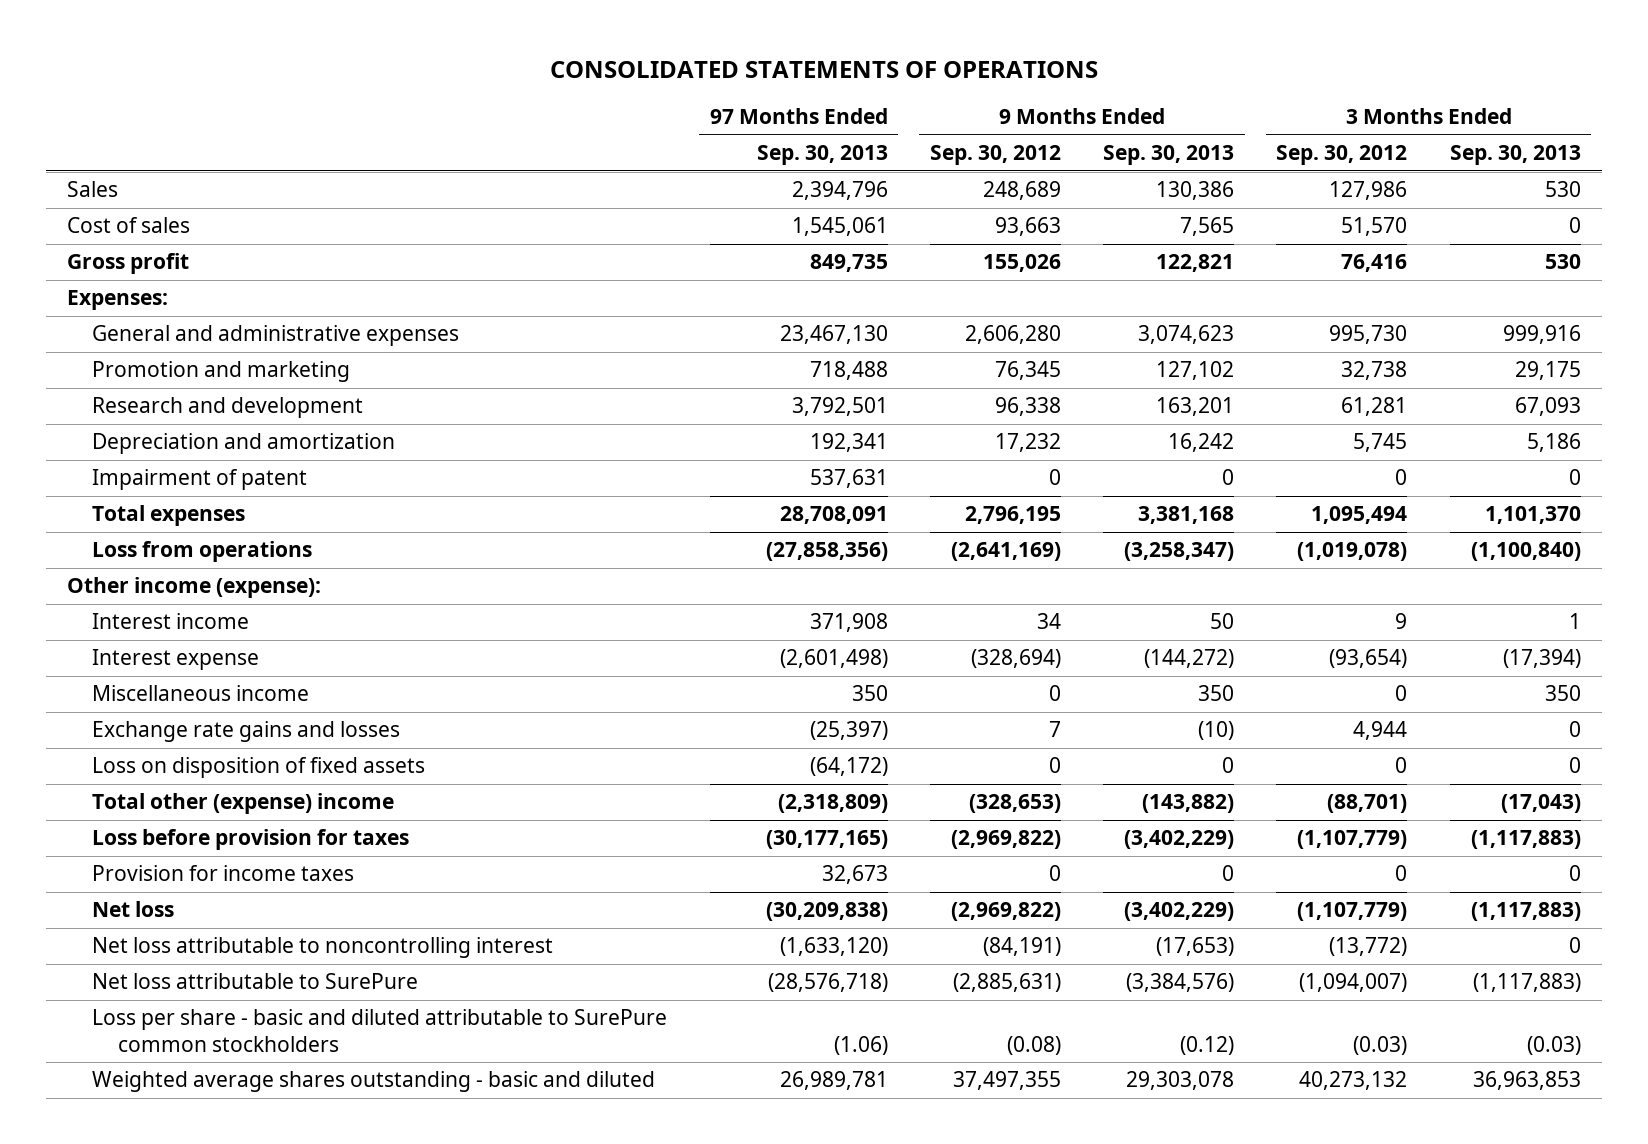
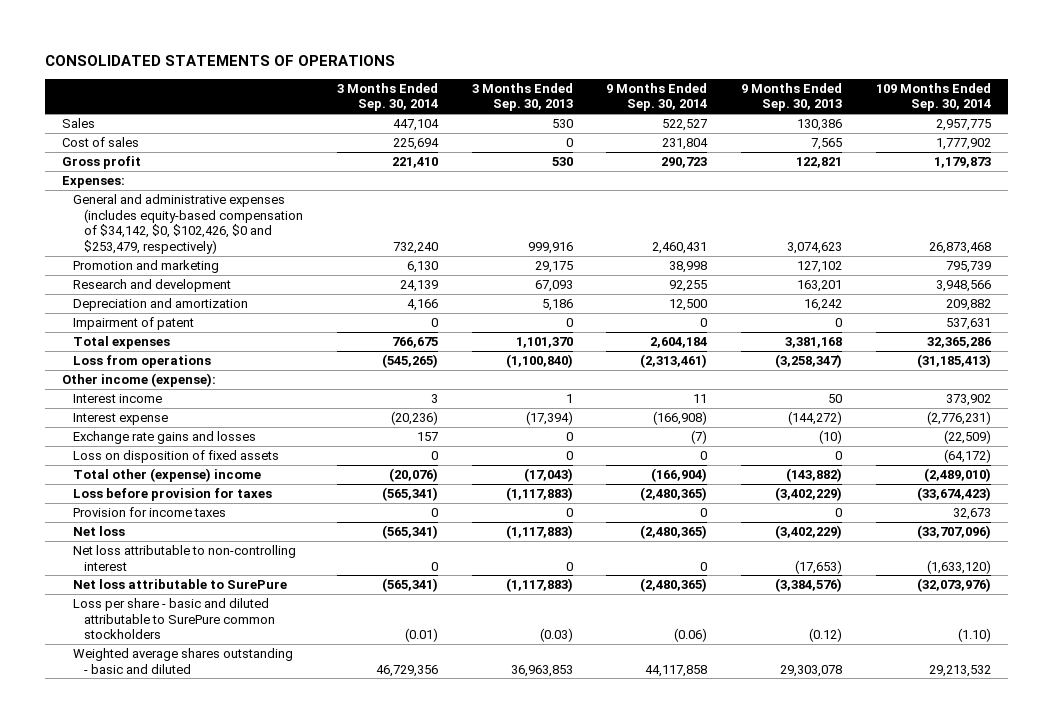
- | 97 Months Ended Sep. 30, 2013 | 9 Months Ended Sep. 30, 2012 | 9 Months Ended Sep. 30, 2013 | 3 Months Ended Sep. 30, 2012 | 3 Months Ended Sep. 30, 2013
+ | 3 Months Ended Sep. 30, 2014 | 3 Months Ended Sep. 30, 2013 | 9 Months Ended Sep. 30, 2014 | 9 Months Ended Sep. 30, 2013 | 109 Months Ended Sep. 30, 2014
- General and administrative expenses | 23,467,130 | 2,606,280 | 3,074,623 | 995,730 | 999,916
+ General and administrative expenses (includes equity-based compensation of $34,142, $0, $102,426, $0 and $253,479, respectively) | 732,240 | 999,916 | 2,460,431 | 3,074,623 | 26,873,468
- Miscellaneous income | 350 | 0 | 350 | 0 | 350
- Net loss attributable to noncontrolling interest | (1,633,120) | (84,191) | (17,653) | (13,772) | 0
+ Net loss attributable to non-controlling interest | 0 | 0 | 0 | (17,653) | (1,633,120)

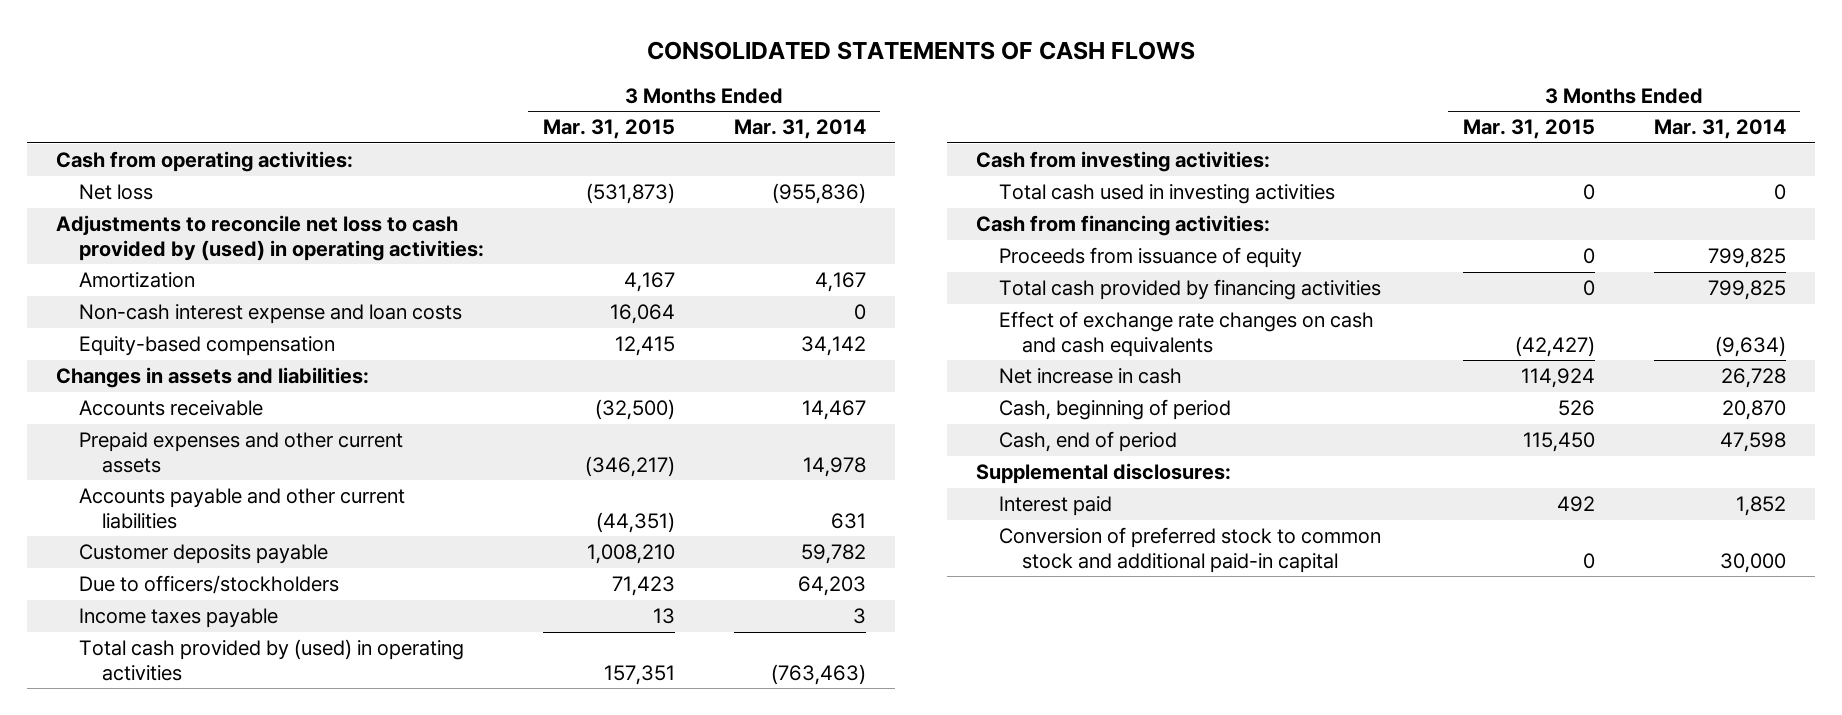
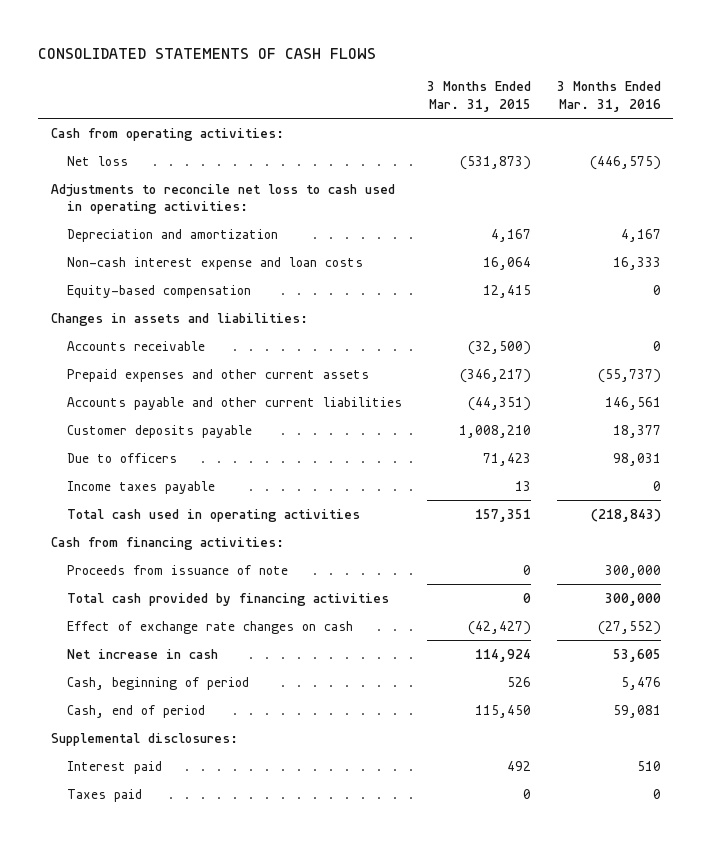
- | 3 Months Ended Mar. 31, 2015 | 3 Months Ended Mar. 31, 2014
+ | 3 Months Ended Mar. 31, 2015 | 3 Months Ended Mar. 31, 2016
- Adjustments to reconcile net loss to cash provided by (used) in operating activities:
- Amortization | 4,167 | 4,167
+ Adjustments to reconcile net loss to cash used in operating activities:
+ Depreciation and amortization | 4,167 | 4,167
- Due to officers/stockholders | 71,423 | 64,203
+ Due to officers | 71,423 | 98,031
- Total cash provided by (used) in operating activities | 157,351 | (763,463)
- Cash from investing activities:
- Total cash used in investing activities | 0 | 0
+ Total cash used in operating activities | 157,351 | (218,843)
- Proceeds from issuance of equity | 0 | 799,825
+ Proceeds from issuance of note | 0 | 300,000
- Effect of exchange rate changes on cash and cash equivalents | (42,427) | (9,634)
+ Effect of exchange rate changes on cash | (42,427) | (27,552)
- Conversion of preferred stock to common stock and additional paid-in capital | 0 | 30,000
+ Taxes paid | 0 | 0

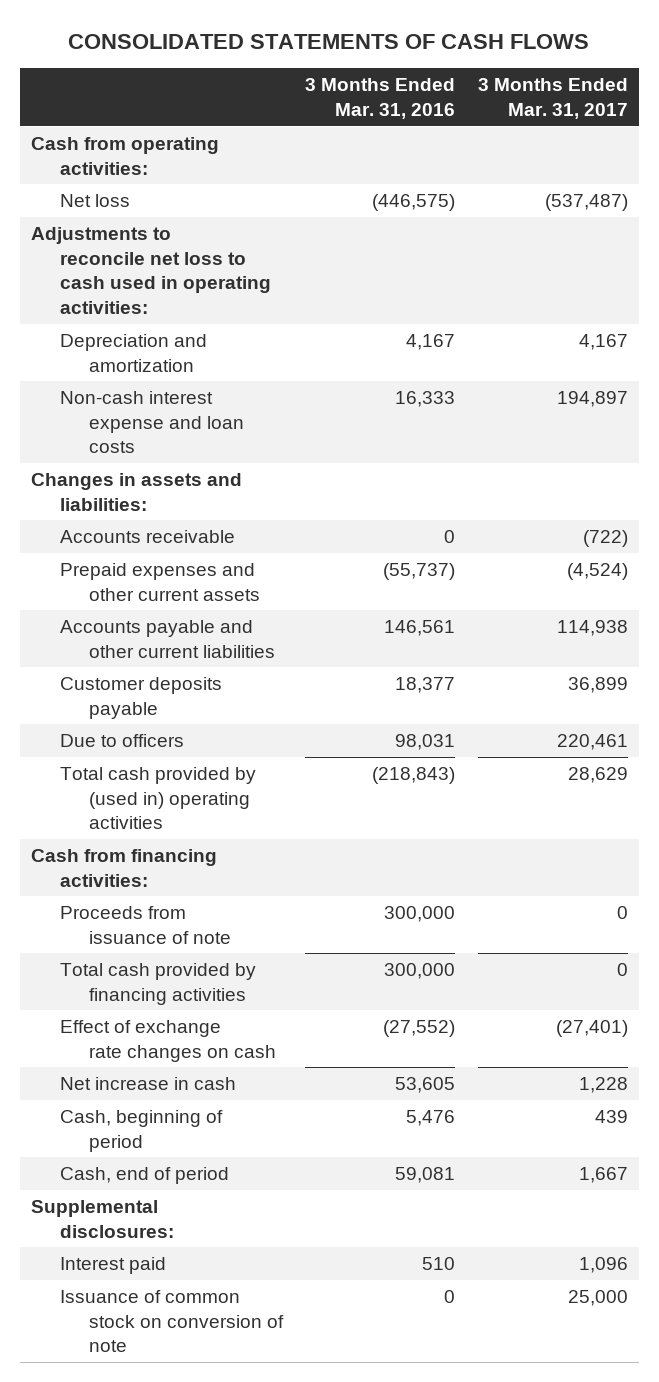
- | 3 Months Ended Mar. 31, 2015 | 3 Months Ended Mar. 31, 2016
+ | 3 Months Ended Mar. 31, 2016 | 3 Months Ended Mar. 31, 2017
- Equity-based compensation | 12,415 | 0
- Income taxes payable | 13 | 0
- Total cash used in operating activities | 157,351 | (218,843)
+ Total cash provided by (used in) operating activities | (218,843) | 28,629
- Taxes paid | 0 | 0
+ Issuance of common stock on conversion of note | 0 | 25,000

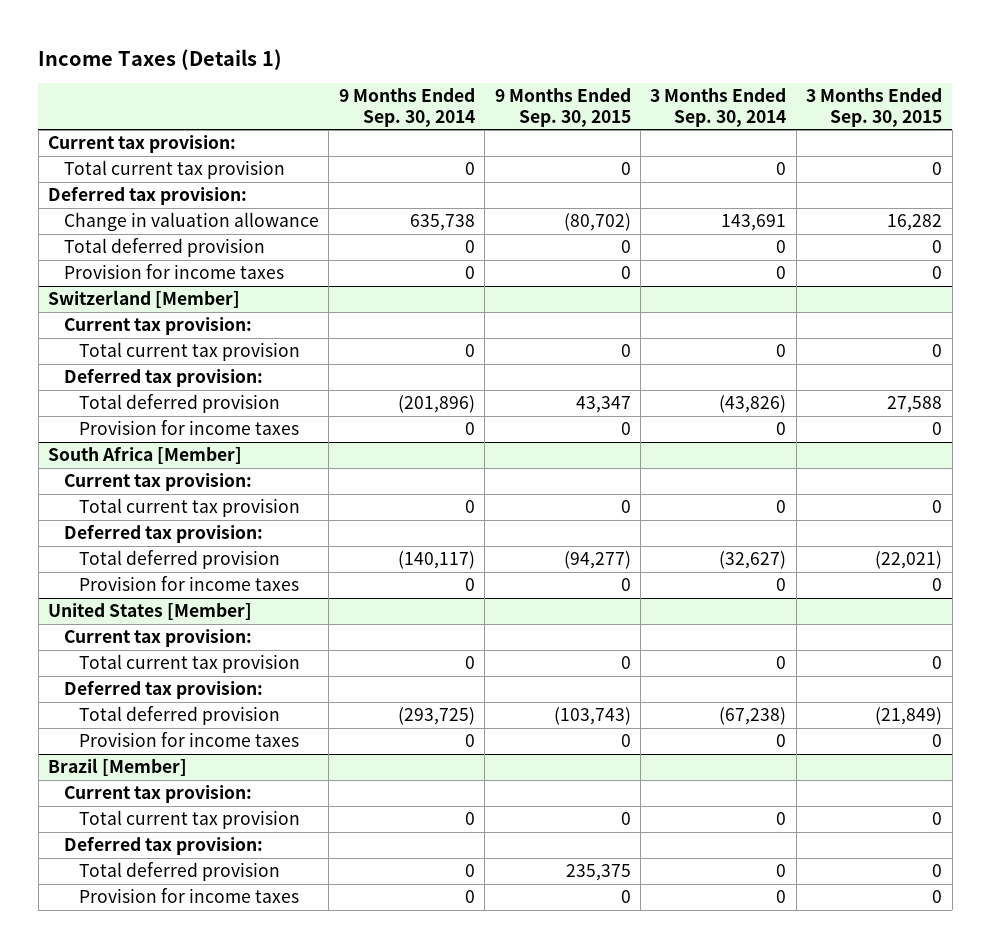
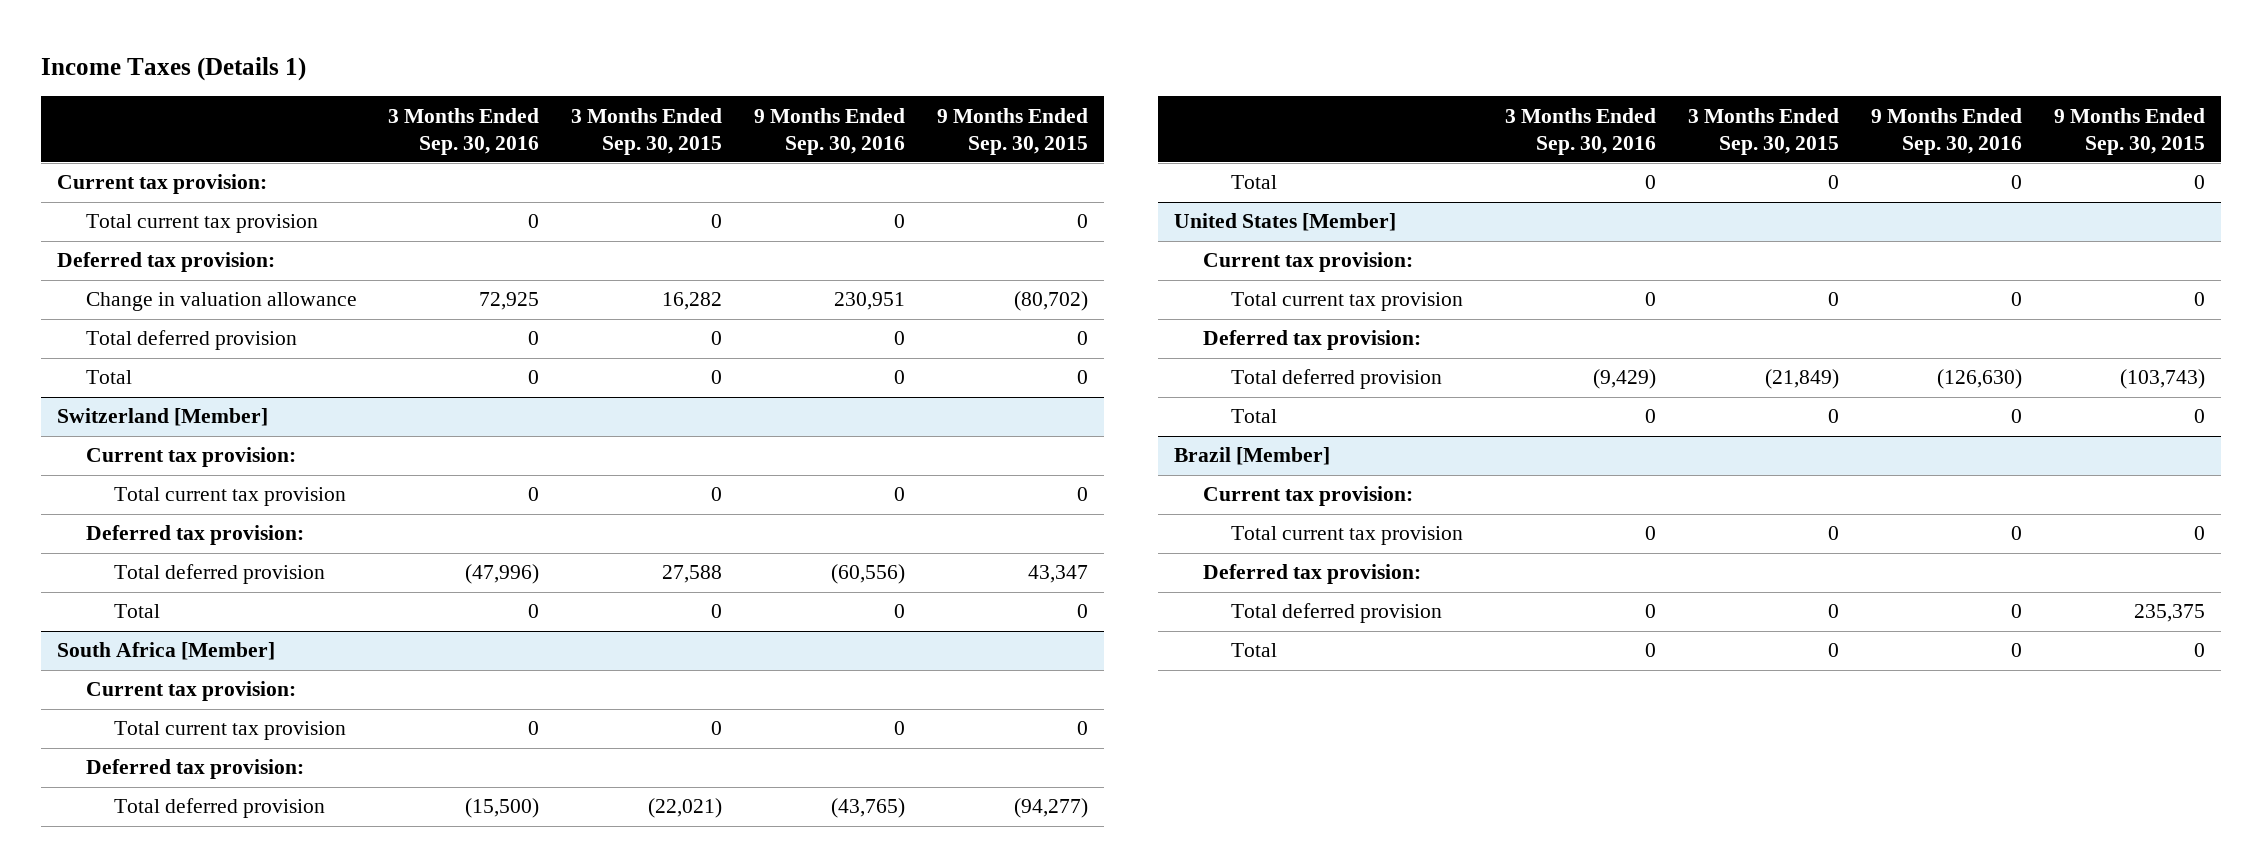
- | 9 Months Ended Sep. 30, 2014 | 9 Months Ended Sep. 30, 2015 | 3 Months Ended Sep. 30, 2014 | 3 Months Ended Sep. 30, 2015
+ | 3 Months Ended Sep. 30, 2016 | 3 Months Ended Sep. 30, 2015 | 9 Months Ended Sep. 30, 2016 | 9 Months Ended Sep. 30, 2015
- Provision for income taxes | 0 | 0 | 0 | 0
+ Total | 0 | 0 | 0 | 0
@ Switzerland [Member]
- Provision for income taxes | 0 | 0 | 0 | 0
+ Total | 0 | 0 | 0 | 0
@ South Africa [Member]
- Provision for income taxes | 0 | 0 | 0 | 0
+ Total | 0 | 0 | 0 | 0
@ United States [Member]
- Provision for income taxes | 0 | 0 | 0 | 0
+ Total | 0 | 0 | 0 | 0
@ Brazil [Member]
- Provision for income taxes | 0 | 0 | 0 | 0
+ Total | 0 | 0 | 0 | 0

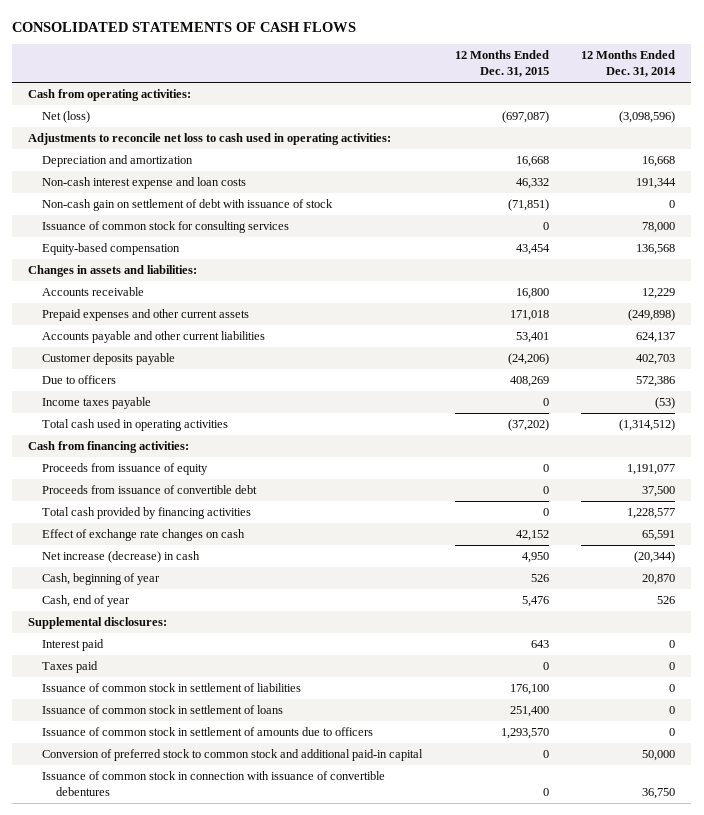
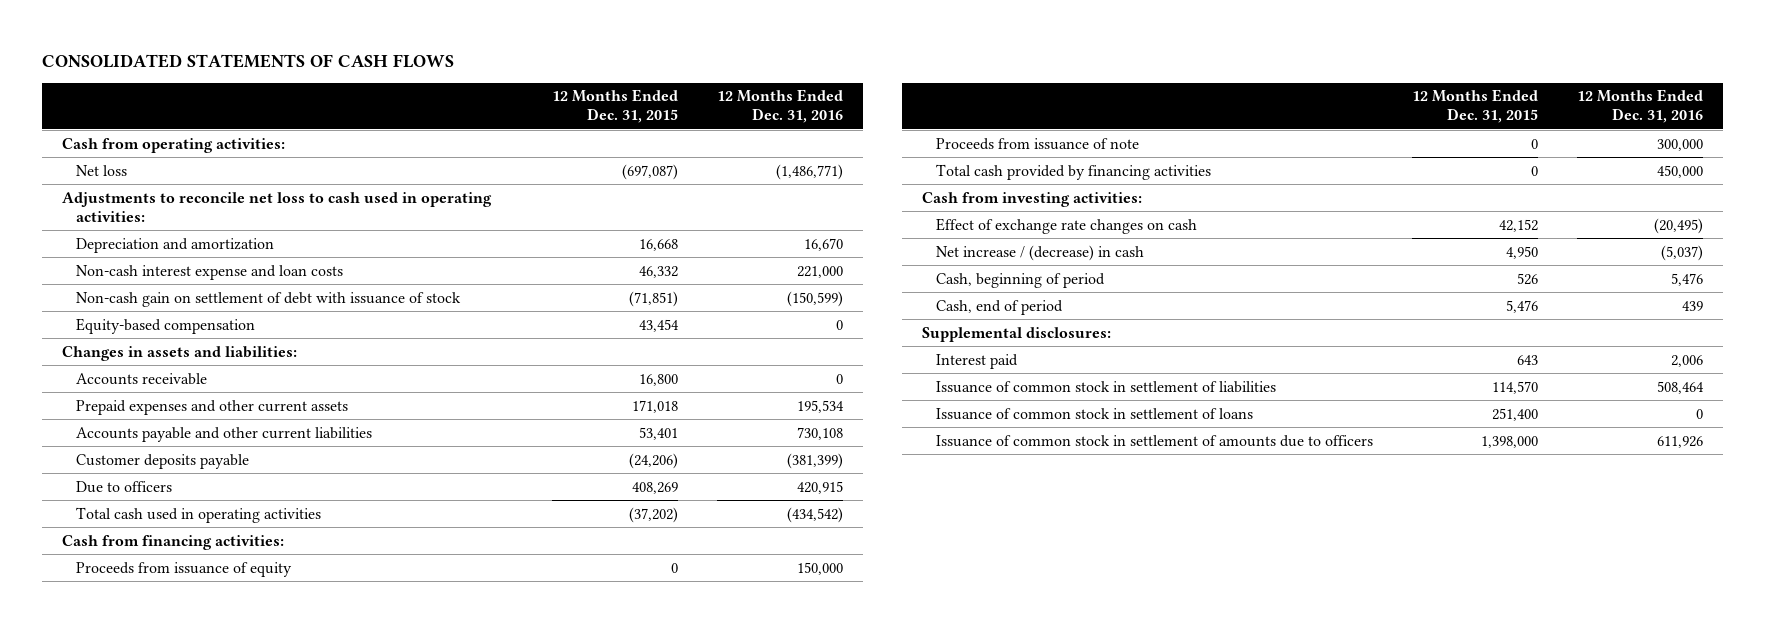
- | 12 Months Ended Dec. 31, 2015 | 12 Months Ended Dec. 31, 2014
+ | 12 Months Ended Dec. 31, 2015 | 12 Months Ended Dec. 31, 2016
- Net (loss) | (697,087) | (3,098,596)
+ Net loss | (697,087) | (1,486,771)
- Issuance of common stock for consulting services | 0 | 78,000
- Income taxes payable | 0 | (53)
- Proceeds from issuance of convertible debt | 0 | 37,500
+ Proceeds from issuance of note | 0 | 300,000
+ Cash from investing activities:
- Net increase (decrease) in cash | 4,950 | (20,344)
- Cash, beginning of year | 526 | 20,870
- Cash, end of year | 5,476 | 526
+ Net increase / (decrease) in cash | 4,950 | (5,037)
+ Cash, beginning of period | 526 | 5,476
+ Cash, end of period | 5,476 | 439
- Taxes paid | 0 | 0
- Issuance of common stock in settlement of liabilities | 176,100 | 0
+ Issuance of common stock in settlement of liabilities | 114,570 | 508,464
- Issuance of common stock in settlement of amounts due to officers | 1,293,570 | 0
- Conversion of preferred stock to common stock and additional paid-in capital | 0 | 50,000
- Issuance of common stock in connection with issuance of convertible debentures | 0 | 36,750
+ Issuance of common stock in settlement of amounts due to officers | 1,398,000 | 611,926

